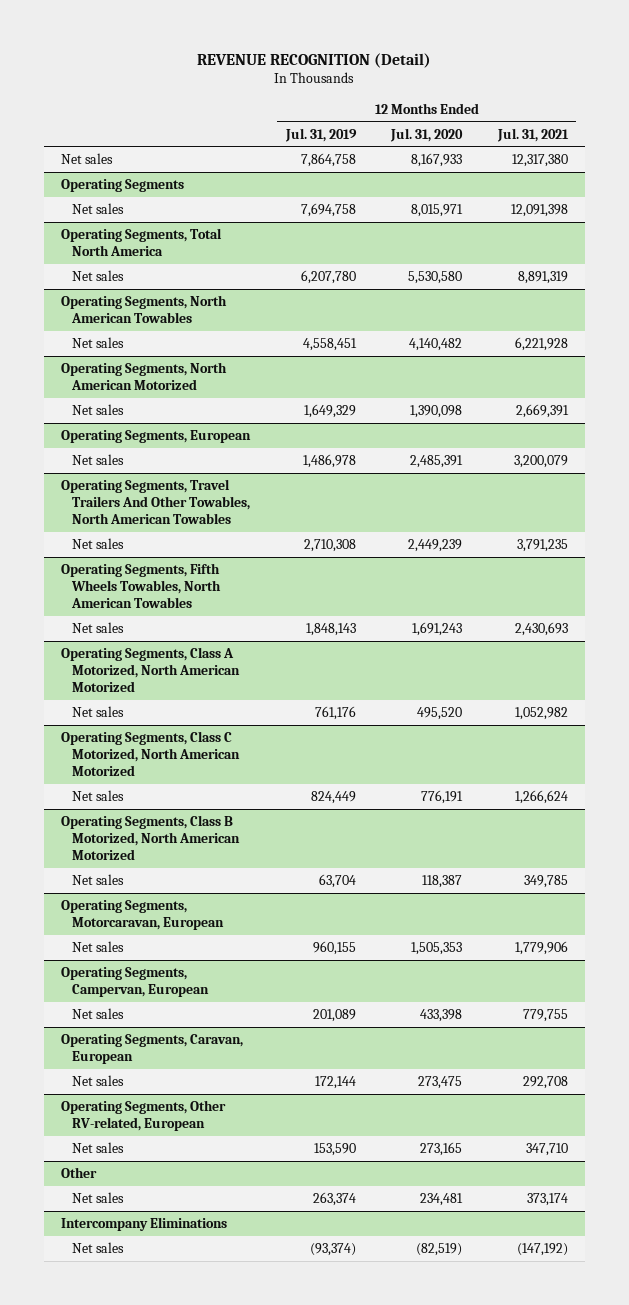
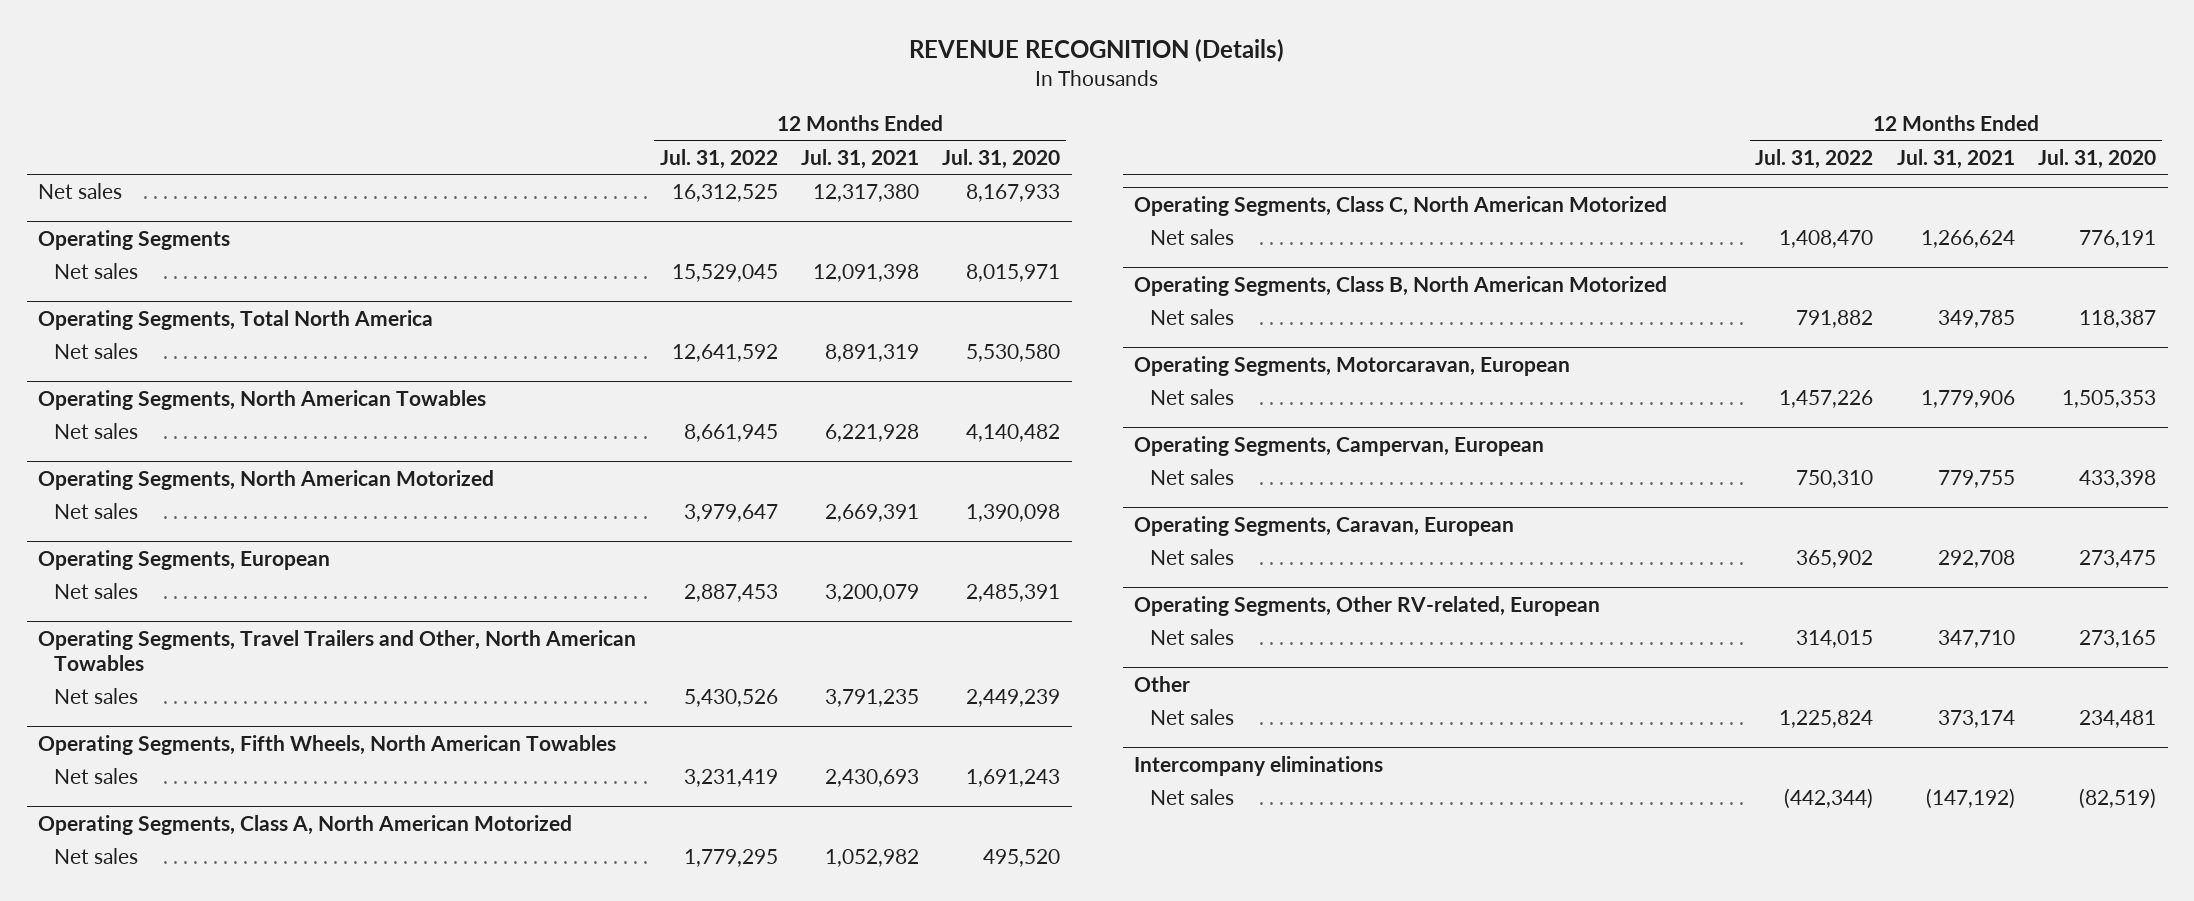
- REVENUE RECOGNITION (Detail)
+ REVENUE RECOGNITION (Details)
- | 12 Months Ended Jul. 31, 2019 | 12 Months Ended Jul. 31, 2020 | 12 Months Ended Jul. 31, 2021
+ | 12 Months Ended Jul. 31, 2022 | 12 Months Ended Jul. 31, 2021 | 12 Months Ended Jul. 31, 2020
- Operating Segments, Travel Trailers And Other Towables, North American Towables
+ Operating Segments, Travel Trailers and Other, North American Towables
- Operating Segments, Fifth Wheels Towables, North American Towables
+ Operating Segments, Fifth Wheels, North American Towables
- Operating Segments, Class A Motorized, North American Motorized
+ Operating Segments, Class A, North American Motorized
- Operating Segments, Class C Motorized, North American Motorized
+ Operating Segments, Class C, North American Motorized
- Operating Segments, Class B Motorized, North American Motorized
+ Operating Segments, Class B, North American Motorized
- Intercompany Eliminations
+ Intercompany eliminations

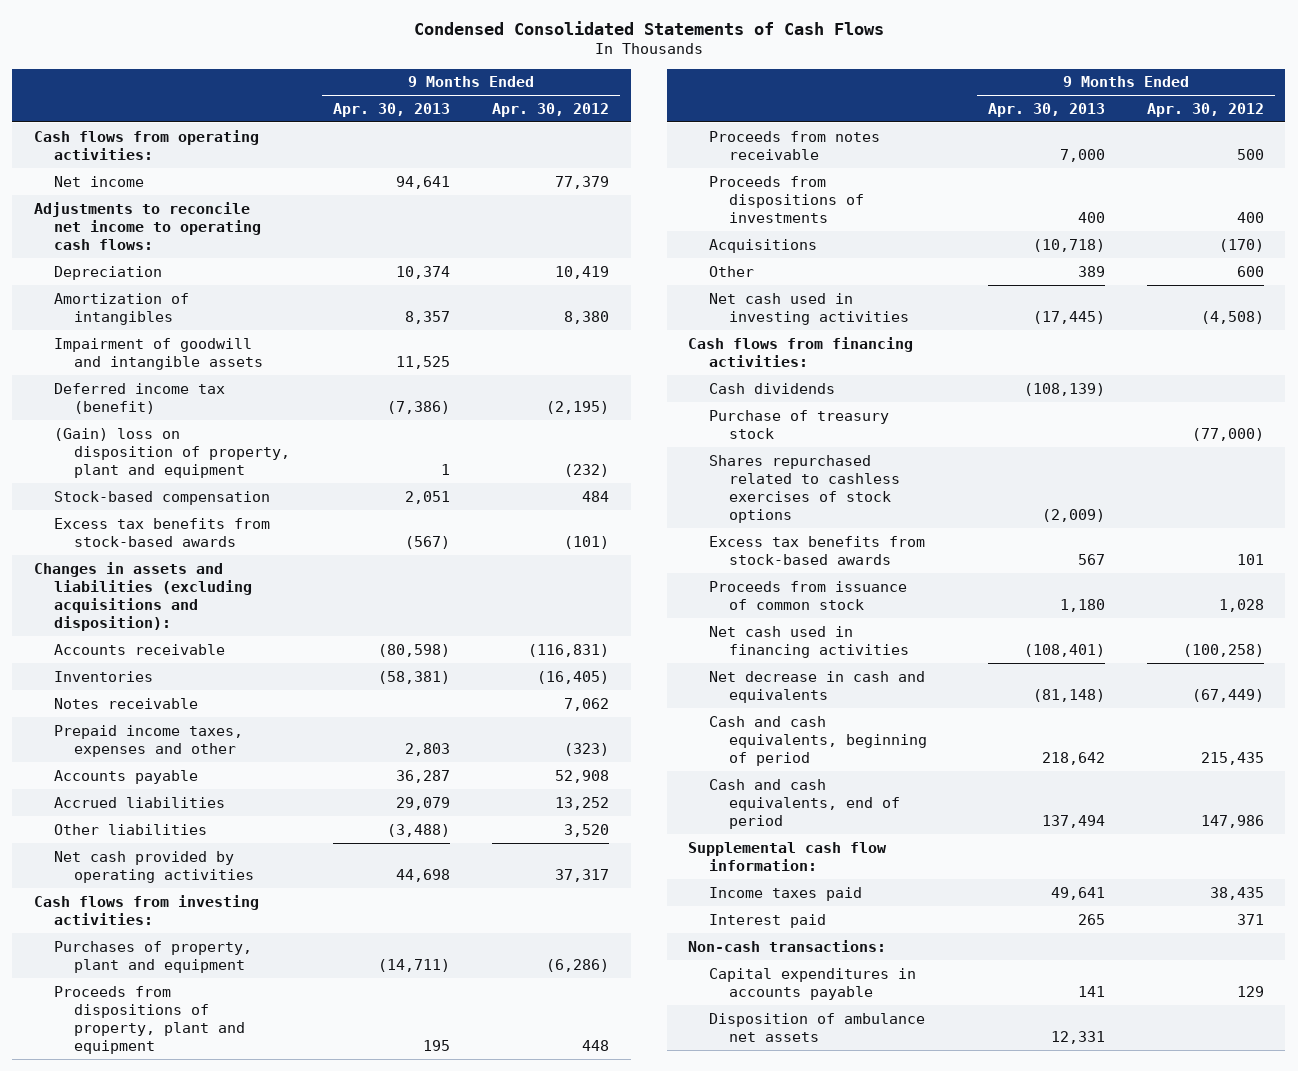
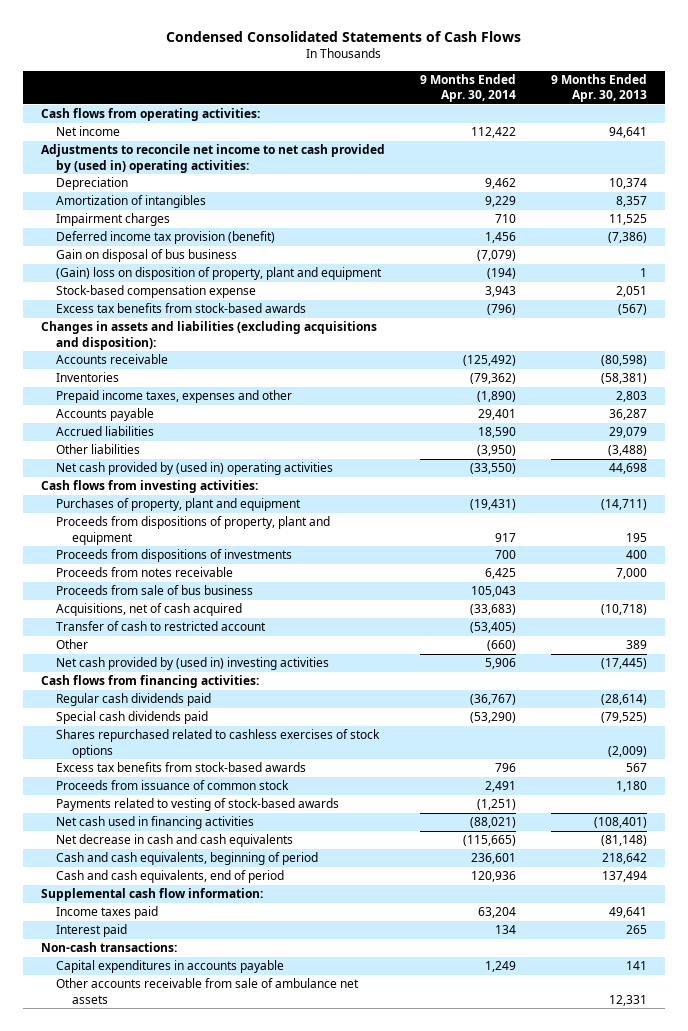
- | 9 Months Ended Apr. 30, 2013 | 9 Months Ended Apr. 30, 2012
+ | 9 Months Ended Apr. 30, 2014 | 9 Months Ended Apr. 30, 2013
- Adjustments to reconcile net income to operating cash flows:
+ Adjustments to reconcile net income to net cash provided by (used in) operating activities:
- Impairment of goodwill and intangible assets | 11,525 |
- Deferred income tax (benefit) | (7,386) | (2,195)
+ Impairment charges | 710 | 11,525
+ Deferred income tax provision (benefit) | 1,456 | (7,386)
+ Gain on disposal of bus business | (7,079) |
- Stock-based compensation | 2,051 | 484
+ Stock-based compensation expense | 3,943 | 2,051
- Notes receivable | | 7,062
- Net cash provided by operating activities | 44,698 | 37,317
+ Net cash provided by (used in) operating activities | (33,550) | 44,698
- Acquisitions | (10,718) | (170)
moved down: Proceeds from notes receivable | 6,425 | 7,000
+ Proceeds from sale of bus business | 105,043 |
+ Acquisitions, net of cash acquired | (33,683) | (10,718)
+ Transfer of cash to restricted account | (53,405) |
- Net cash used in investing activities | (17,445) | (4,508)
+ Net cash provided by (used in) investing activities | 5,906 | (17,445)
- Cash dividends | (108,139) |
- Purchase of treasury stock | | (77,000)
+ Regular cash dividends paid | (36,767) | (28,614)
+ Special cash dividends paid | (53,290) | (79,525)
+ Payments related to vesting of stock-based awards | (1,251) |
- Net decrease in cash and equivalents | (81,148) | (67,449)
+ Net decrease in cash and cash equivalents | (115,665) | (81,148)
- Disposition of ambulance net assets | 12,331 |
+ Other accounts receivable from sale of ambulance net assets | | 12,331

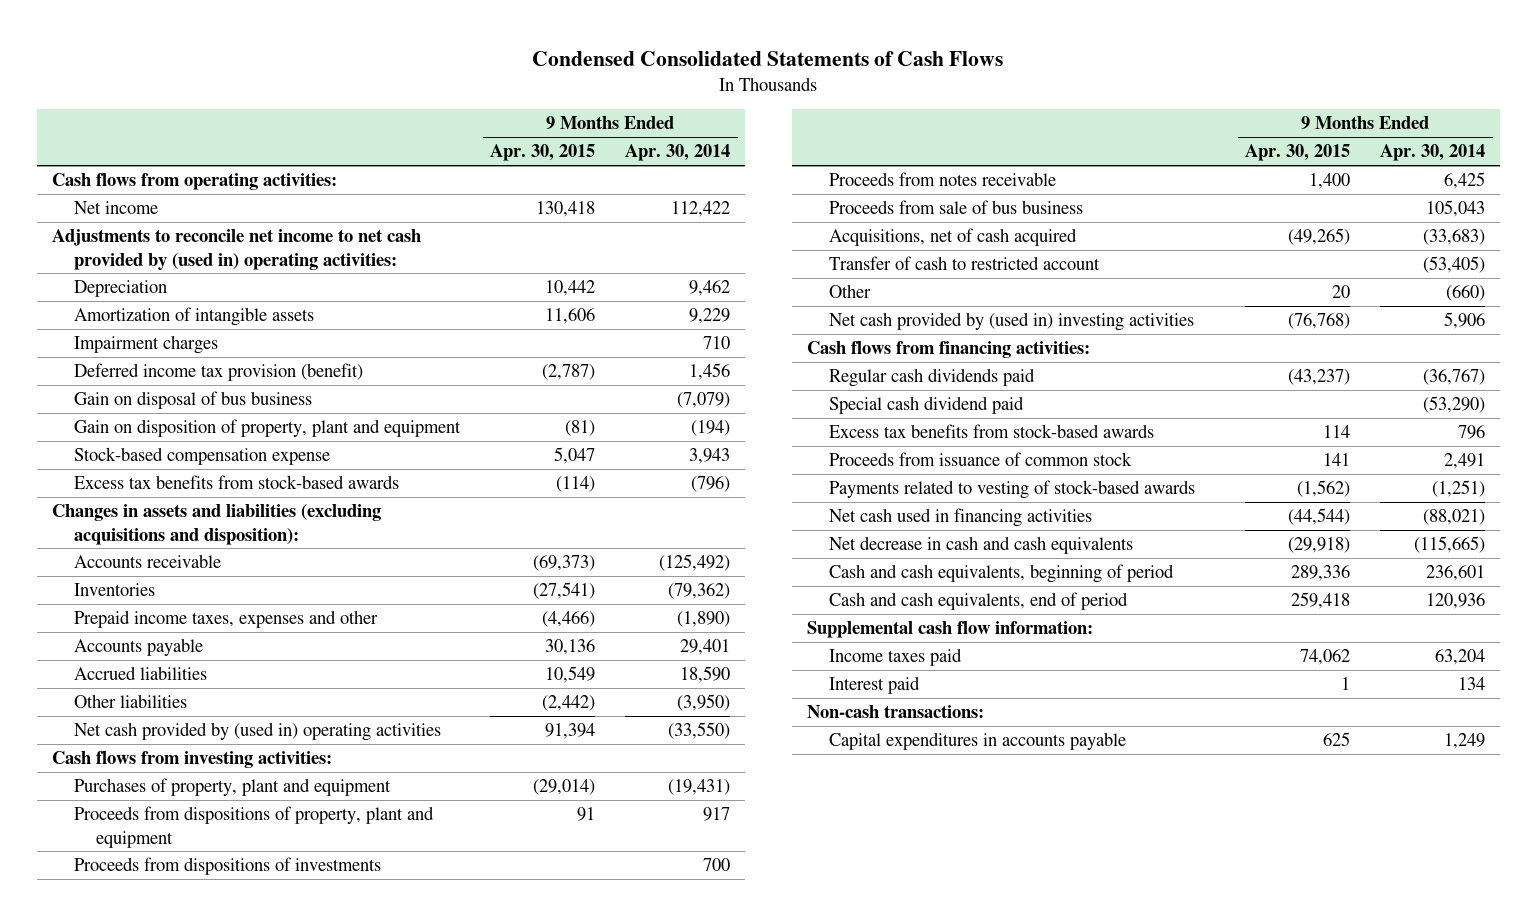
- | 9 Months Ended Apr. 30, 2014 | 9 Months Ended Apr. 30, 2013
+ | 9 Months Ended Apr. 30, 2015 | 9 Months Ended Apr. 30, 2014
- Amortization of intangibles | 9,229 | 8,357
+ Amortization of intangible assets | 11,606 | 9,229
- (Gain) loss on disposition of property, plant and equipment | (194) | 1
+ Gain on disposition of property, plant and equipment | (81) | (194)
- Special cash dividends paid | (53,290) | (79,525)
- Shares repurchased related to cashless exercises of stock options | | (2,009)
+ Special cash dividend paid | | (53,290)
- Other accounts receivable from sale of ambulance net assets | | 12,331

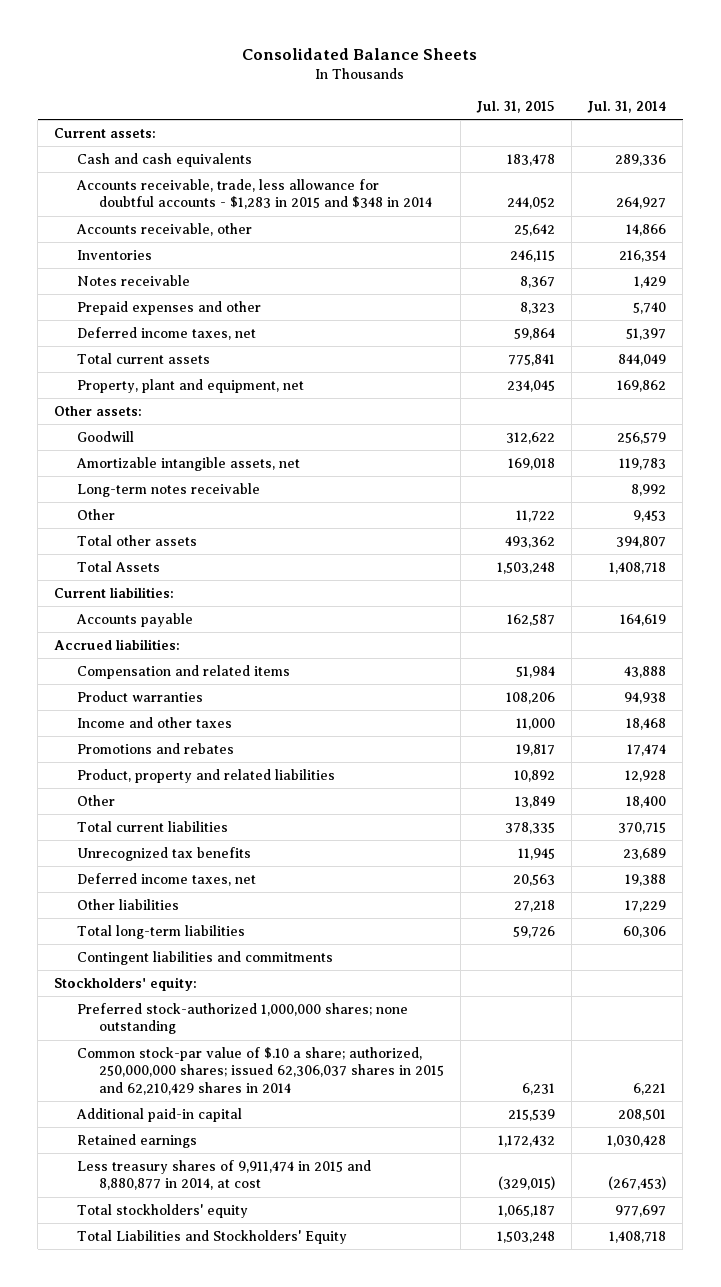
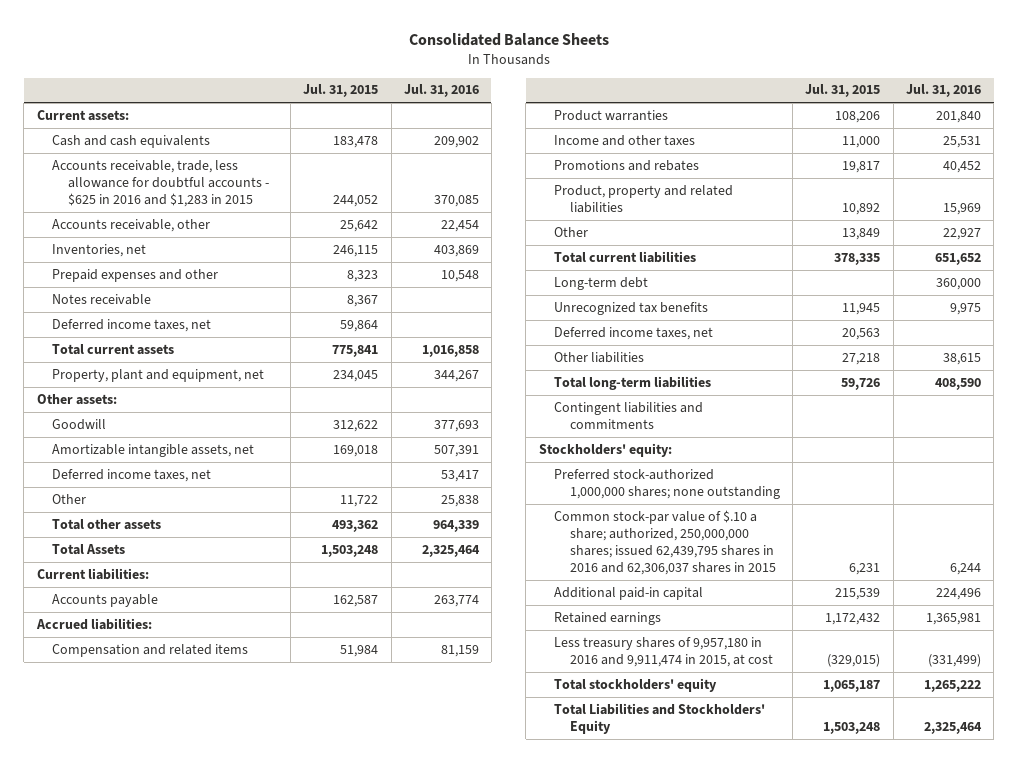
- | Jul. 31, 2015 | Jul. 31, 2014
+ | Jul. 31, 2015 | Jul. 31, 2016
- Accounts receivable, trade, less allowance for doubtful accounts - $1,283 in 2015 and $348 in 2014 | 244,052 | 264,927
+ Accounts receivable, trade, less allowance for doubtful accounts - $625 in 2016 and $1,283 in 2015 | 244,052 | 370,085
- Inventories | 246,115 | 216,354
+ Inventories, net | 246,115 | 403,869
moved down: Notes receivable | 8,367 |
- Long-term notes receivable | | 8,992
+ Deferred income taxes, net | | 53,417
+ Long-term debt | | 360,000
- Common stock-par value of $.10 a share; authorized, 250,000,000 shares; issued 62,306,037 shares in 2015 and 62,210,429 shares in 2014 | 6,231 | 6,221
+ Common stock-par value of $.10 a share; authorized, 250,000,000 shares; issued 62,439,795 shares in 2016 and 62,306,037 shares in 2015 | 6,231 | 6,244
- Less treasury shares of 9,911,474 in 2015 and 8,880,877 in 2014, at cost | (329,015) | (267,453)
+ Less treasury shares of 9,957,180 in 2016 and 9,911,474 in 2015, at cost | (329,015) | (331,499)

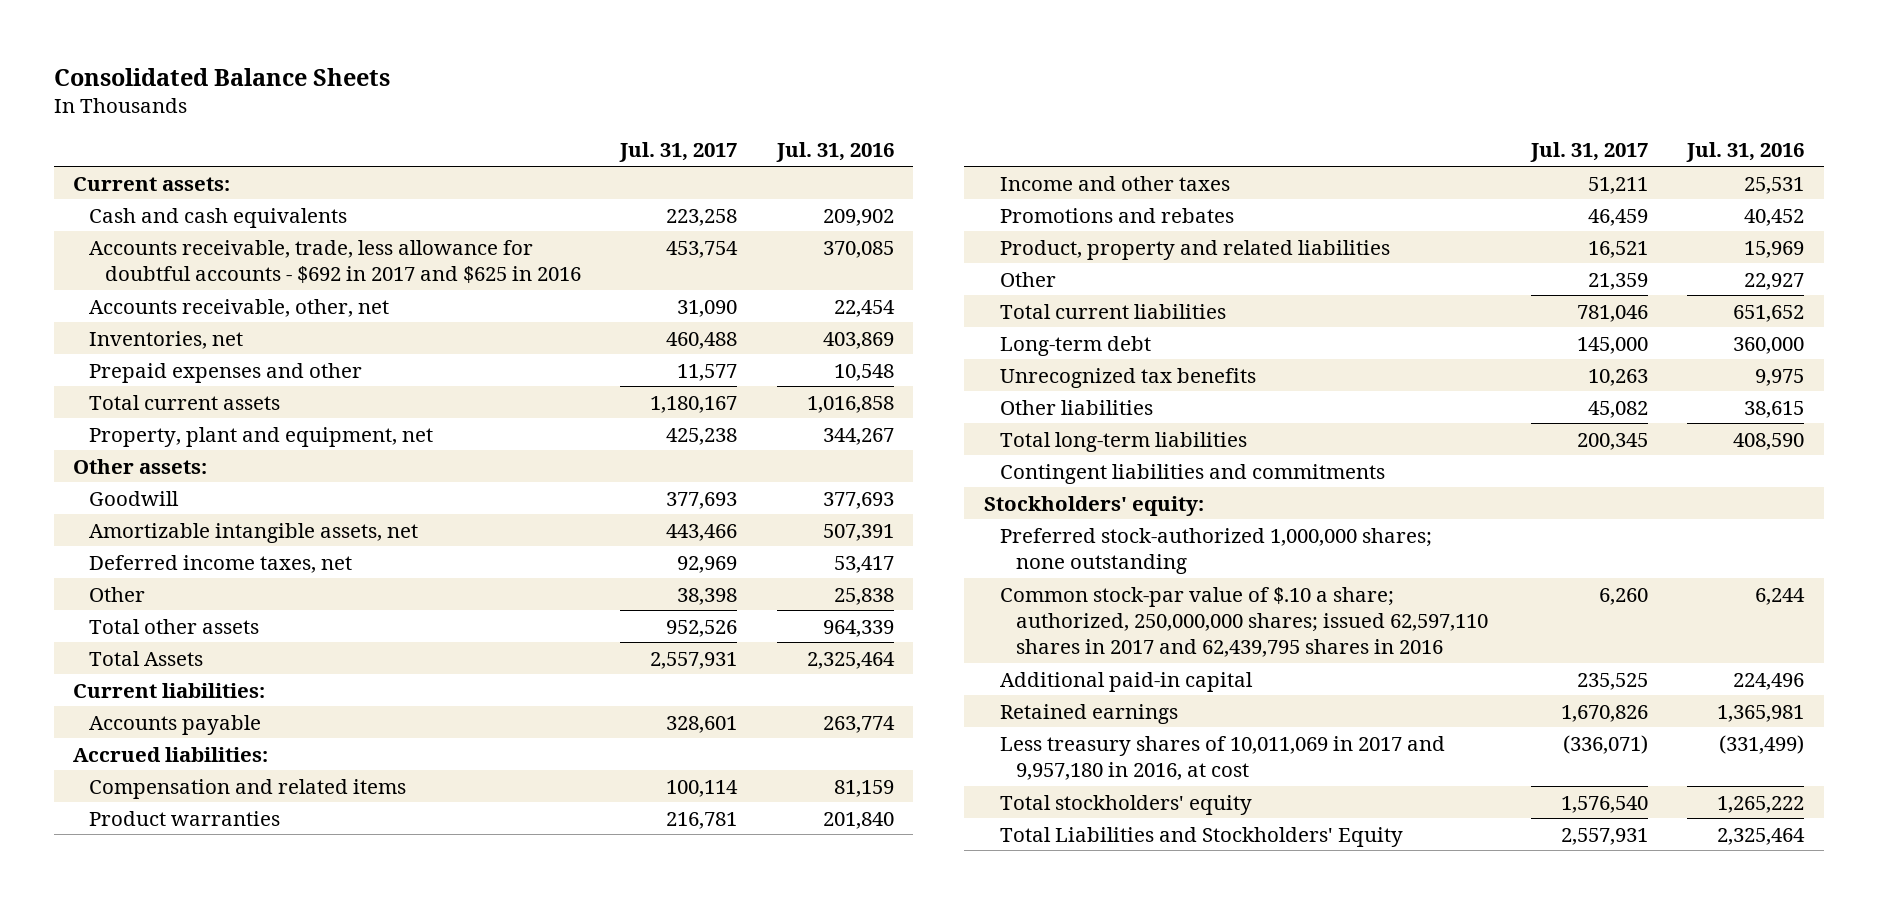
- | Jul. 31, 2015 | Jul. 31, 2016
+ | Jul. 31, 2017 | Jul. 31, 2016
- Accounts receivable, trade, less allowance for doubtful accounts - $625 in 2016 and $1,283 in 2015 | 244,052 | 370,085
- Accounts receivable, other | 25,642 | 22,454
+ Accounts receivable, trade, less allowance for doubtful accounts - $692 in 2017 and $625 in 2016 | 453,754 | 370,085
+ Accounts receivable, other, net | 31,090 | 22,454
- Notes receivable | 8,367 |
- Deferred income taxes, net | 59,864 |
- Deferred income taxes, net | 20,563 |
- Common stock-par value of $.10 a share; authorized, 250,000,000 shares; issued 62,439,795 shares in 2016 and 62,306,037 shares in 2015 | 6,231 | 6,244
+ Common stock-par value of $.10 a share; authorized, 250,000,000 shares; issued 62,597,110 shares in 2017 and 62,439,795 shares in 2016 | 6,260 | 6,244
- Less treasury shares of 9,957,180 in 2016 and 9,911,474 in 2015, at cost | (329,015) | (331,499)
+ Less treasury shares of 10,011,069 in 2017 and 9,957,180 in 2016, at cost | (336,071) | (331,499)

